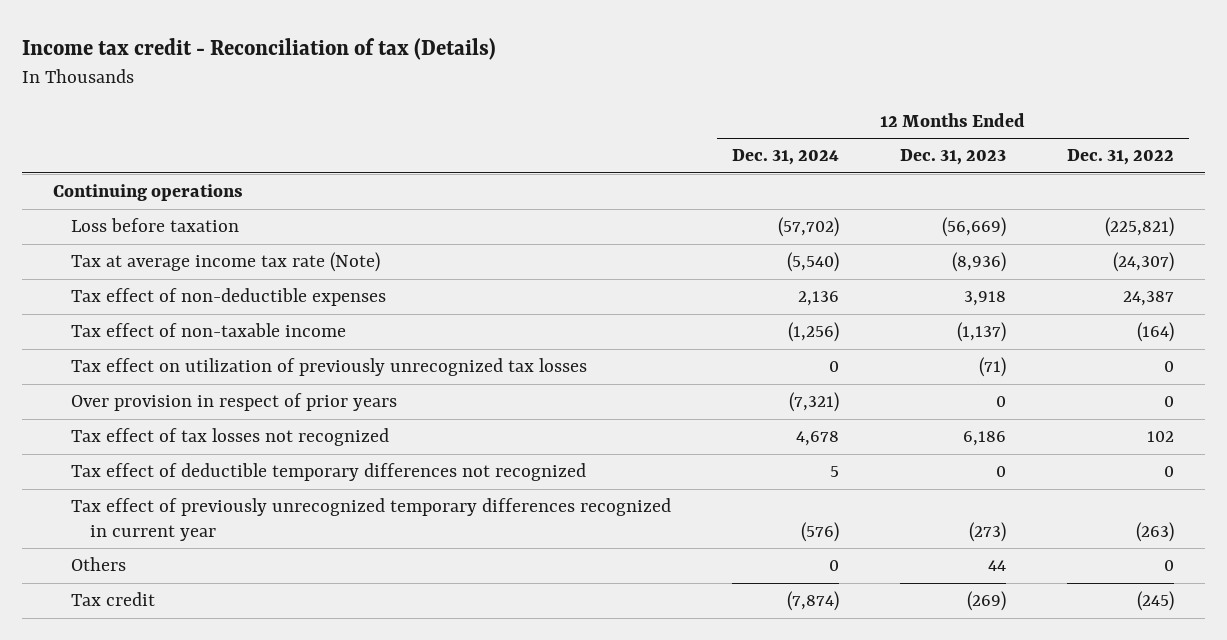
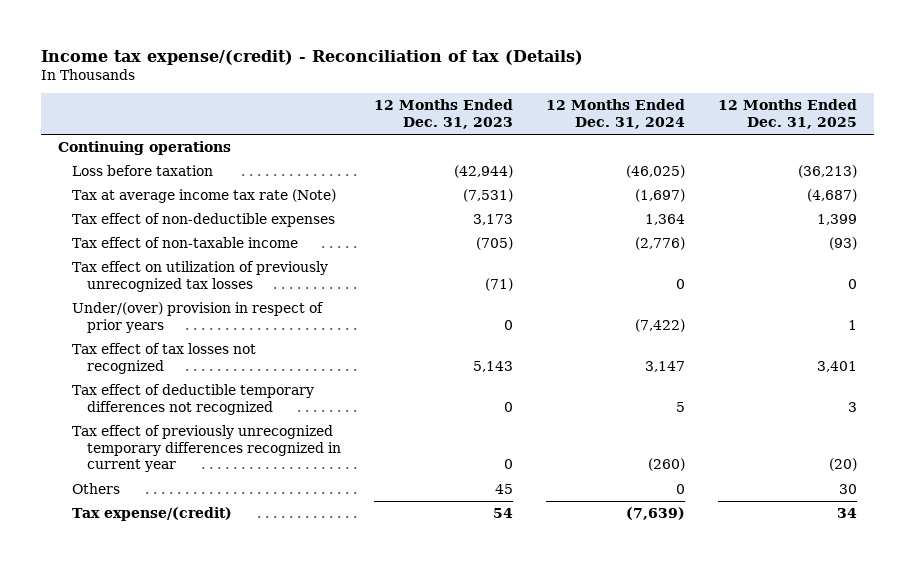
- Income tax credit - Reconciliation of tax (Details)
+ Income tax expense/(credit) - Reconciliation of tax (Details)
- | 12 Months Ended Dec. 31, 2024 | 12 Months Ended Dec. 31, 2023 | 12 Months Ended Dec. 31, 2022
+ | 12 Months Ended Dec. 31, 2023 | 12 Months Ended Dec. 31, 2024 | 12 Months Ended Dec. 31, 2025
- Loss before taxation | (57,702) | (56,669) | (225,821)
- Tax at average income tax rate (Note) | (5,540) | (8,936) | (24,307)
- Tax effect of non-deductible expenses | 2,136 | 3,918 | 24,387
- Tax effect of non-taxable income | (1,256) | (1,137) | (164)
+ Loss before taxation | (42,944) | (46,025) | (36,213)
+ Tax at average income tax rate (Note) | (7,531) | (1,697) | (4,687)
+ Tax effect of non-deductible expenses | 3,173 | 1,364 | 1,399
+ Tax effect of non-taxable income | (705) | (2,776) | (93)
- Over provision in respect of prior years | (7,321) | 0 | 0
- Tax effect of tax losses not recognized | 4,678 | 6,186 | 102
+ Under/(over) provision in respect of prior years | 0 | (7,422) | 1
+ Tax effect of tax losses not recognized | 5,143 | 3,147 | 3,401
- Tax effect of previously unrecognized temporary differences recognized in current year | (576) | (273) | (263)
- Others | 0 | 44 | 0
- Tax credit | (7,874) | (269) | (245)
+ Tax effect of previously unrecognized temporary differences recognized in current year | 0 | (260) | (20)
+ Others | 45 | 0 | 30
+ Tax expense/(credit) | 54 | (7,639) | 34

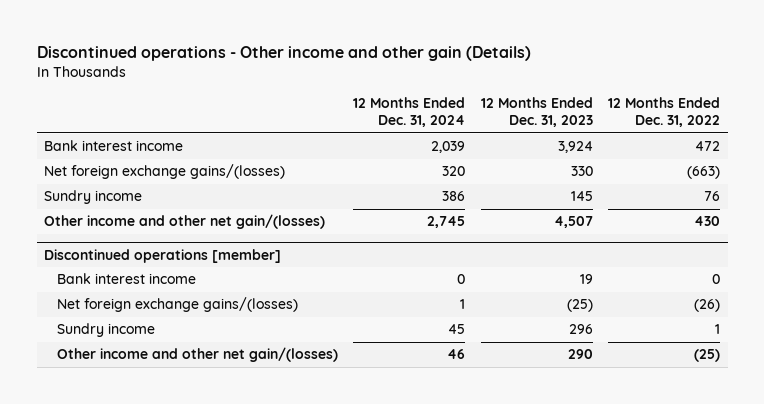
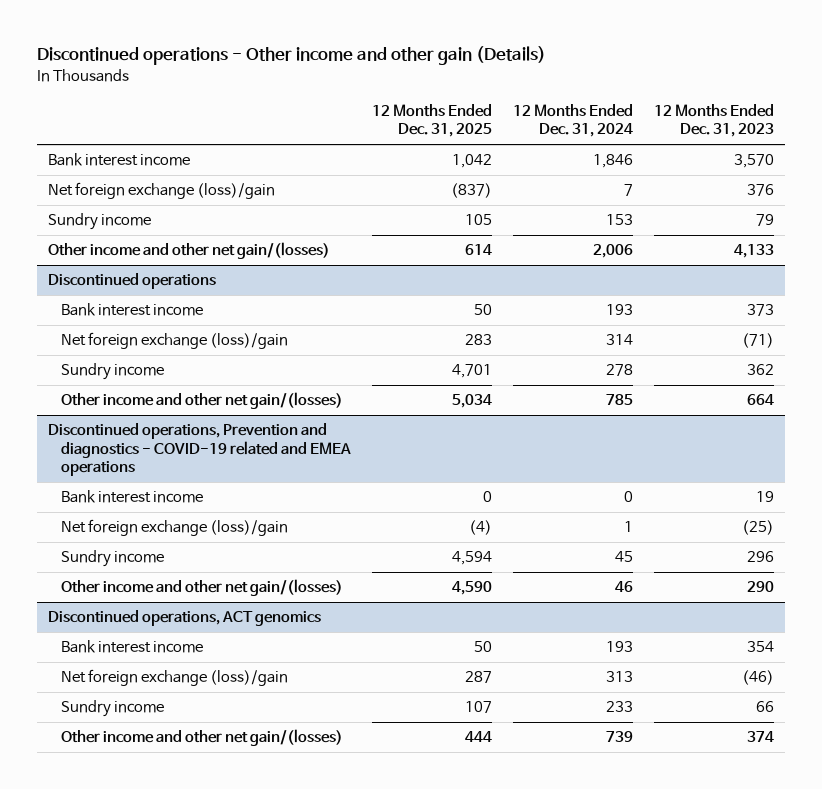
- | 12 Months Ended Dec. 31, 2024 | 12 Months Ended Dec. 31, 2023 | 12 Months Ended Dec. 31, 2022
+ | 12 Months Ended Dec. 31, 2025 | 12 Months Ended Dec. 31, 2024 | 12 Months Ended Dec. 31, 2023
- Bank interest income | 2,039 | 3,924 | 472
- Net foreign exchange gains/(losses) | 320 | 330 | (663)
- Sundry income | 386 | 145 | 76
- Other income and other net gain/(losses) | 2,745 | 4,507 | 430
- Discontinued operations [member]
+ Bank interest income | 1,042 | 1,846 | 3,570
+ Net foreign exchange (loss)/gain | (837) | 7 | 376
+ Sundry income | 105 | 153 | 79
+ Other income and other net gain/(losses) | 614 | 2,006 | 4,133
+ Discontinued operations
+ Bank interest income | 50 | 193 | 373
+ Net foreign exchange (loss)/gain | 283 | 314 | (71)
+ Sundry income | 4,701 | 278 | 362
+ Other income and other net gain/(losses) | 5,034 | 785 | 664
+ Discontinued operations, Prevention and diagnostics - COVID-19 related and EMEA operations
- Net foreign exchange gains/(losses) | 1 | (25) | (26)
+ Net foreign exchange (loss)/gain | (4) | 1 | (25)
+ Discontinued operations, ACT genomics
+ Bank interest income | 50 | 193 | 354
+ Net foreign exchange (loss)/gain | 287 | 313 | (46)
+ Sundry income | 107 | 233 | 66
+ Other income and other net gain/(losses) | 444 | 739 | 374

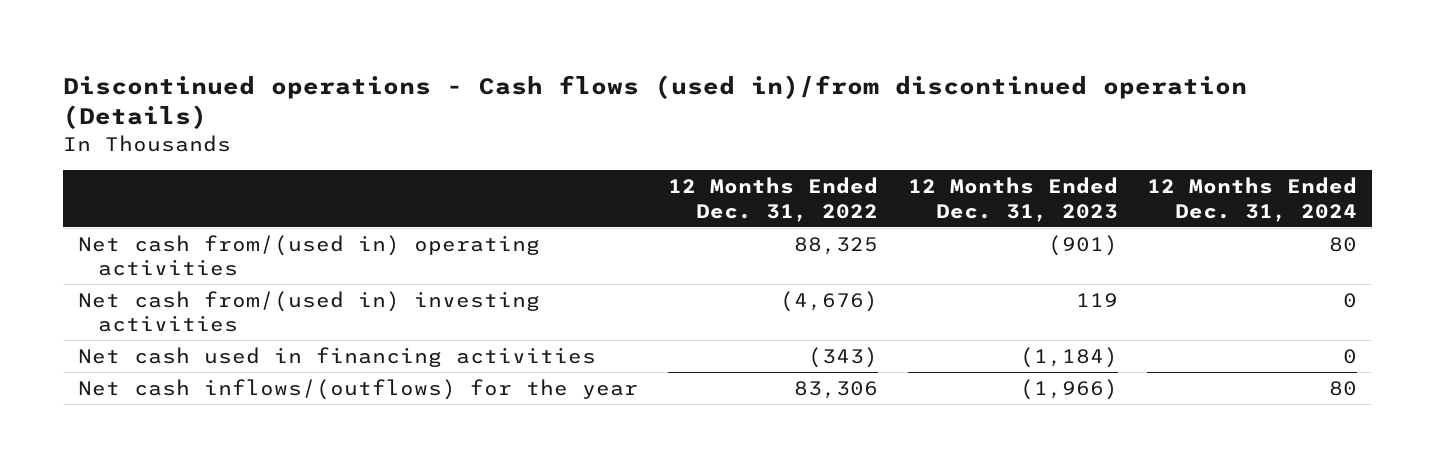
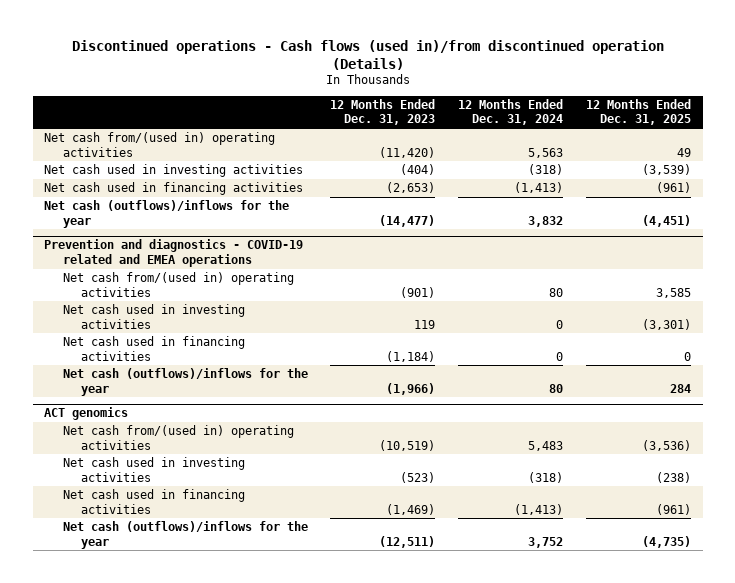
- | 12 Months Ended Dec. 31, 2022 | 12 Months Ended Dec. 31, 2023 | 12 Months Ended Dec. 31, 2024
+ | 12 Months Ended Dec. 31, 2023 | 12 Months Ended Dec. 31, 2024 | 12 Months Ended Dec. 31, 2025
+ Net cash from/(used in) operating activities | (11,420) | 5,563 | 49
+ Net cash used in investing activities | (404) | (318) | (3,539)
+ Net cash used in financing activities | (2,653) | (1,413) | (961)
+ Net cash (outflows)/inflows for the year | (14,477) | 3,832 | (4,451)
+ Prevention and diagnostics - COVID-19 related and EMEA operations
- Net cash from/(used in) investing activities | (4,676) | 119 | 0
+ Net cash used in investing activities | 119 | 0 | (3,301)
- Net cash inflows/(outflows) for the year | 83,306 | (1,966) | 80
+ Net cash (outflows)/inflows for the year | (1,966) | 80 | 284
+ ACT genomics
+ Net cash from/(used in) operating activities | (10,519) | 5,483 | (3,536)
+ Net cash used in investing activities | (523) | (318) | (238)
+ Net cash used in financing activities | (1,469) | (1,413) | (961)
+ Net cash (outflows)/inflows for the year | (12,511) | 3,752 | (4,735)

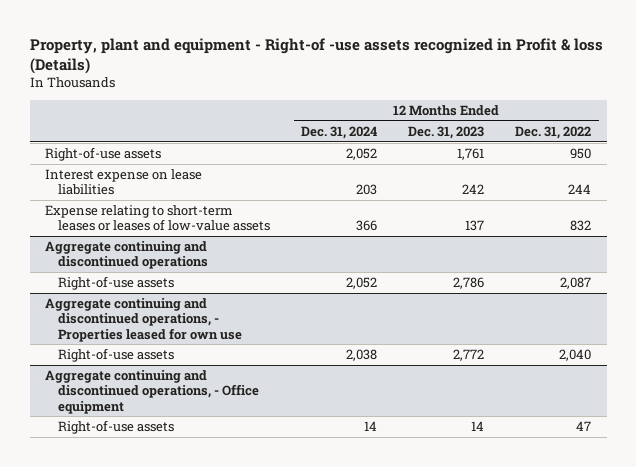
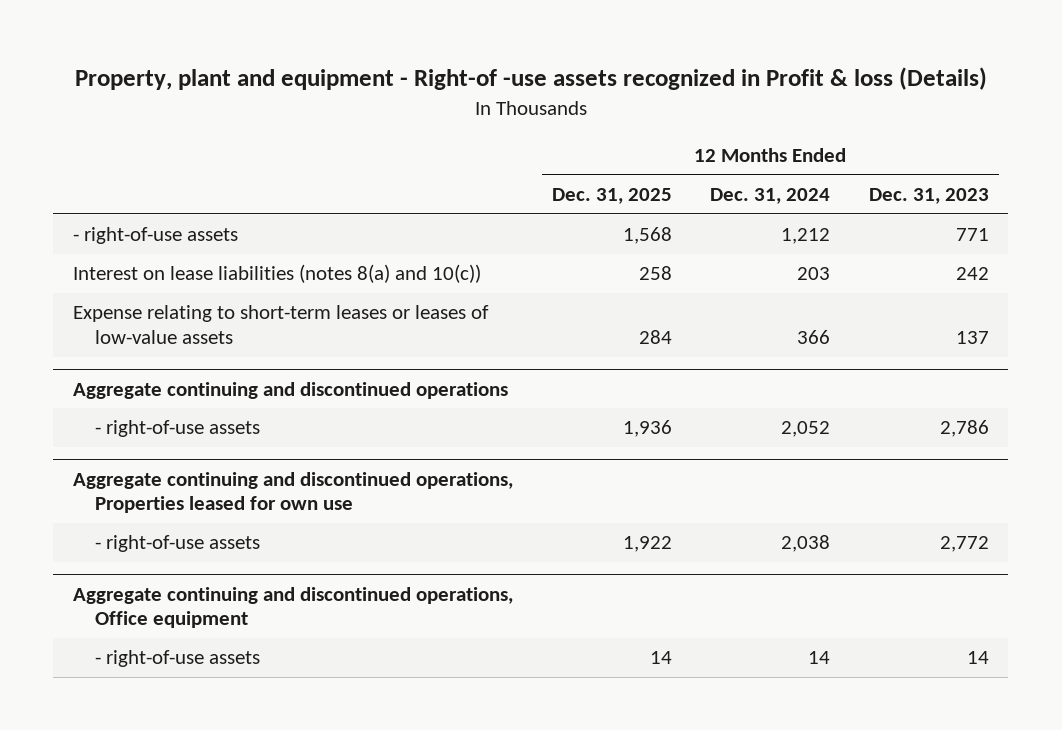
- | 12 Months Ended Dec. 31, 2024 | 12 Months Ended Dec. 31, 2023 | 12 Months Ended Dec. 31, 2022
+ | 12 Months Ended Dec. 31, 2025 | 12 Months Ended Dec. 31, 2024 | 12 Months Ended Dec. 31, 2023
- Right-of-use assets | 2,052 | 1,761 | 950
- Interest expense on lease liabilities | 203 | 242 | 244
+ - right-of-use assets | 1,568 | 1,212 | 771
+ Interest on lease liabilities (notes 8(a) and 10(c)) | 258 | 203 | 242
@ Aggregate continuing and discontinued operations
- Right-of-use assets | 2,052 | 2,786 | 2,087
- Aggregate continuing and discontinued operations, - Properties leased for own use
- Right-of-use assets | 2,038 | 2,772 | 2,040
- Aggregate continuing and discontinued operations, - Office equipment
- Right-of-use assets | 14 | 14 | 47
@ Aggregate continuing and discontinued operations
+ - right-of-use assets | 1,936 | 2,052 | 2,786
+ Aggregate continuing and discontinued operations, Properties leased for own use
+ - right-of-use assets | 1,922 | 2,038 | 2,772
+ Aggregate continuing and discontinued operations, Office equipment
+ - right-of-use assets | 14 | 14 | 14

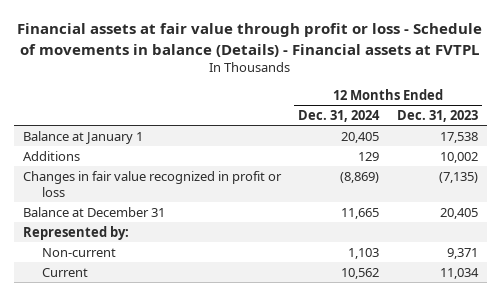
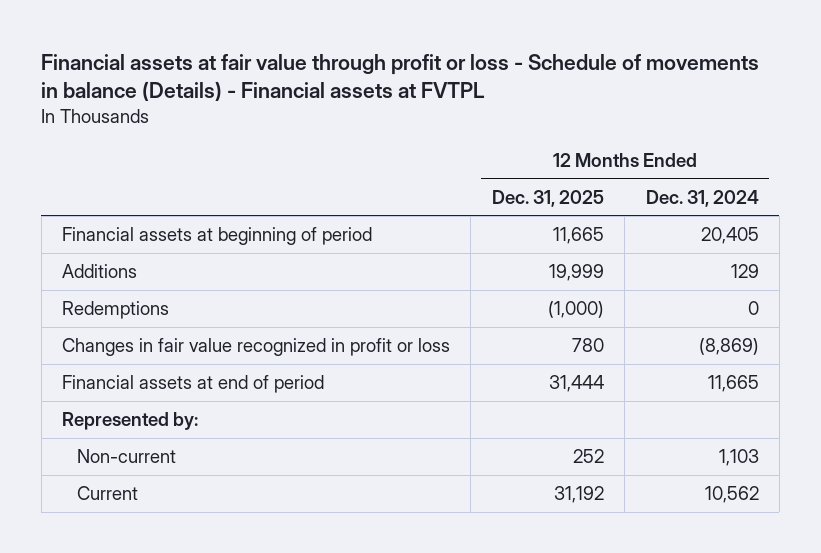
- | 12 Months Ended Dec. 31, 2024 | 12 Months Ended Dec. 31, 2023
+ | 12 Months Ended Dec. 31, 2025 | 12 Months Ended Dec. 31, 2024
- Balance at January 1 | 20,405 | 17,538
+ Financial assets at beginning of period | 11,665 | 20,405
+ Redemptions | (1,000) | 0
- Balance at December 31 | 11,665 | 20,405
+ Financial assets at end of period | 31,444 | 11,665

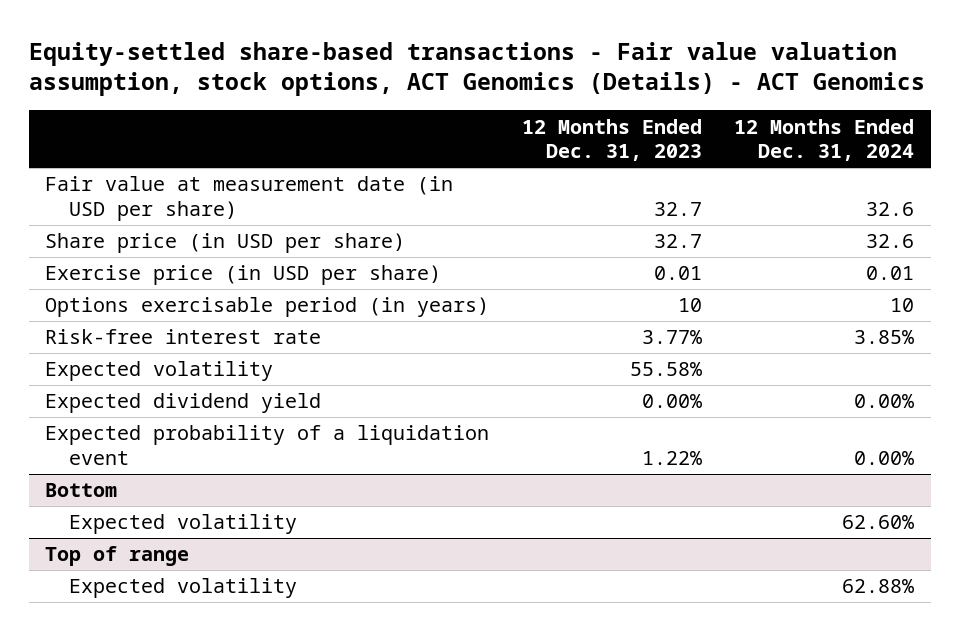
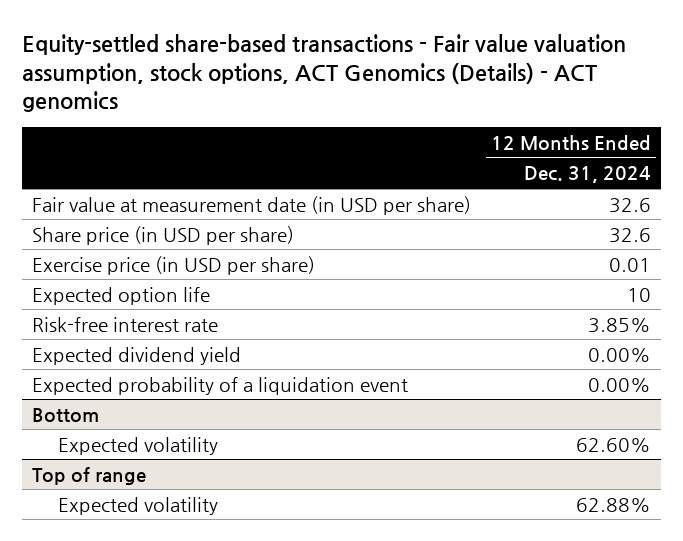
- Equity-settled share-based transactions - Fair value valuation assumption, stock options, ACT Genomics (Details) - ACT Genomics
+ Equity-settled share-based transactions - Fair value valuation assumption, stock options, ACT Genomics (Details) - ACT genomics
- | 12 Months Ended Dec. 31, 2023 | 12 Months Ended Dec. 31, 2024
+ | 12 Months Ended Dec. 31, 2024
- Options exercisable period (in years) | 10 | 10
+ Expected option life | 10
- Expected volatility | 55.58% |

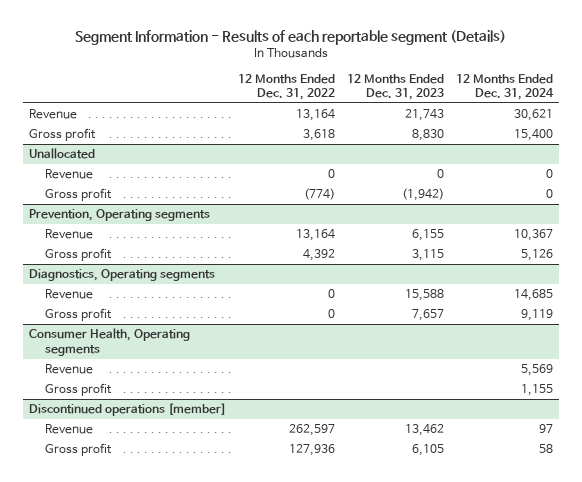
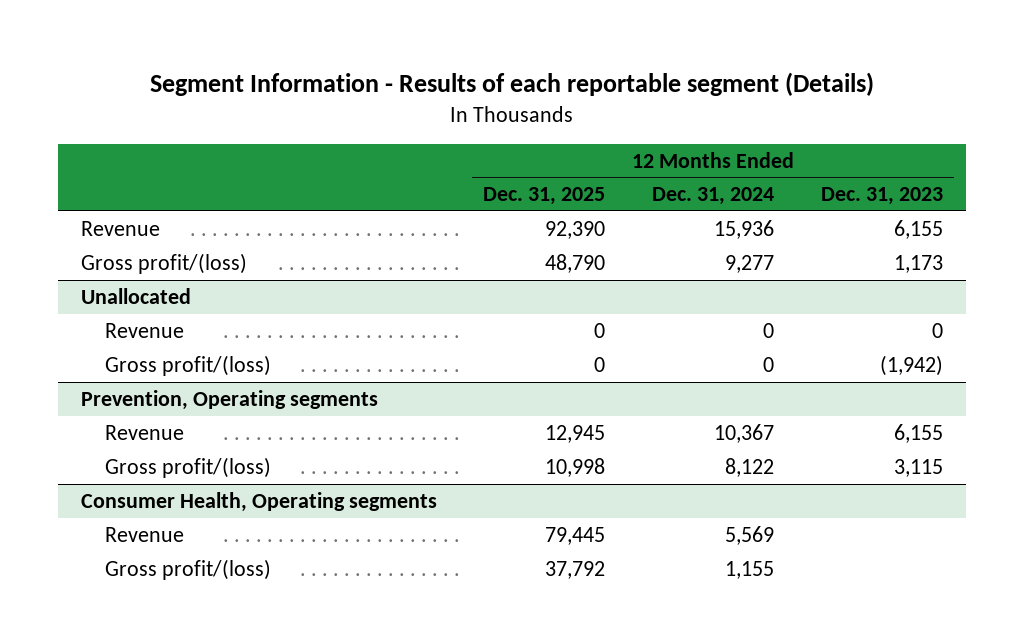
- | 12 Months Ended Dec. 31, 2022 | 12 Months Ended Dec. 31, 2023 | 12 Months Ended Dec. 31, 2024
+ | 12 Months Ended Dec. 31, 2025 | 12 Months Ended Dec. 31, 2024 | 12 Months Ended Dec. 31, 2023
- Revenue | 13,164 | 21,743 | 30,621
- Gross profit | 3,618 | 8,830 | 15,400
+ Revenue | 92,390 | 15,936 | 6,155
+ Gross profit/(loss) | 48,790 | 9,277 | 1,173
@ Unallocated
- Gross profit | (774) | (1,942) | 0
+ Gross profit/(loss) | 0 | 0 | (1,942)
@ Prevention, Operating segments
- Gross profit | 4,392 | 3,115 | 5,126
- Diagnostics, Operating segments
- Revenue | 0 | 15,588 | 14,685
- Gross profit | 0 | 7,657 | 9,119
@ Prevention, Operating segments
+ Gross profit/(loss) | 10,998 | 8,122 | 3,115
@ Consumer Health, Operating segments
- Gross profit | | | 1,155
- Discontinued operations [member]
- Revenue | 262,597 | 13,462 | 97
- Gross profit | 127,936 | 6,105 | 58
@ Consumer Health, Operating segments
+ Gross profit/(loss) | 37,792 | 1,155 |

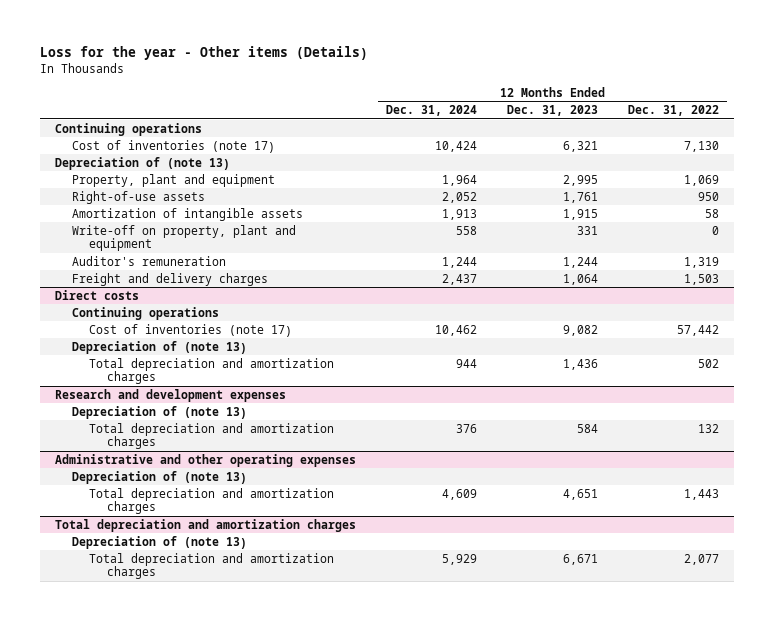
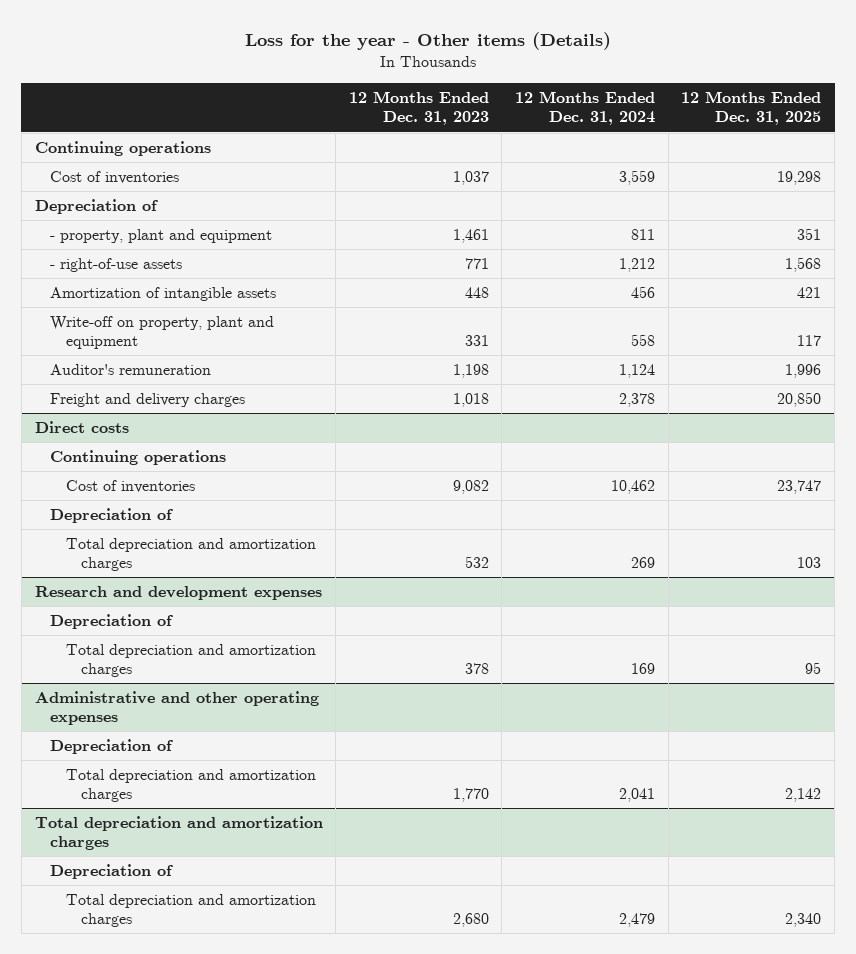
- | 12 Months Ended Dec. 31, 2024 | 12 Months Ended Dec. 31, 2023 | 12 Months Ended Dec. 31, 2022
+ | 12 Months Ended Dec. 31, 2023 | 12 Months Ended Dec. 31, 2024 | 12 Months Ended Dec. 31, 2025
- Cost of inventories (note 17) | 10,424 | 6,321 | 7,130
- Depreciation of (note 13)
- Property, plant and equipment | 1,964 | 2,995 | 1,069
- Right-of-use assets | 2,052 | 1,761 | 950
- Amortization of intangible assets | 1,913 | 1,915 | 58
+ Cost of inventories | 1,037 | 3,559 | 19,298
+ Depreciation of
+ - property, plant and equipment | 1,461 | 811 | 351
+ - right-of-use assets | 771 | 1,212 | 1,568
+ Amortization of intangible assets | 448 | 456 | 421
- Auditor's remuneration | 1,244 | 1,244 | 1,319
- Freight and delivery charges | 2,437 | 1,064 | 1,503
+ Auditor's remuneration | 1,198 | 1,124 | 1,996
+ Freight and delivery charges | 1,018 | 2,378 | 20,850
@ Direct costs
- Cost of inventories (note 17) | 10,462 | 9,082 | 57,442
- Depreciation of (note 13)
- Total depreciation and amortization charges | 944 | 1,436 | 502
+ Cost of inventories | 9,082 | 10,462 | 23,747
+ Depreciation of
+ Total depreciation and amortization charges | 532 | 269 | 103
@ Research and development expenses
- Depreciation of (note 13)
- Total depreciation and amortization charges | 376 | 584 | 132
+ Depreciation of
+ Total depreciation and amortization charges | 378 | 169 | 95
@ Administrative and other operating expenses
- Depreciation of (note 13)
- Total depreciation and amortization charges | 4,609 | 4,651 | 1,443
+ Depreciation of
+ Total depreciation and amortization charges | 1,770 | 2,041 | 2,142
@ Total depreciation and amortization charges
- Depreciation of (note 13)
- Total depreciation and amortization charges | 5,929 | 6,671 | 2,077
+ Depreciation of
+ Total depreciation and amortization charges | 2,680 | 2,479 | 2,340

